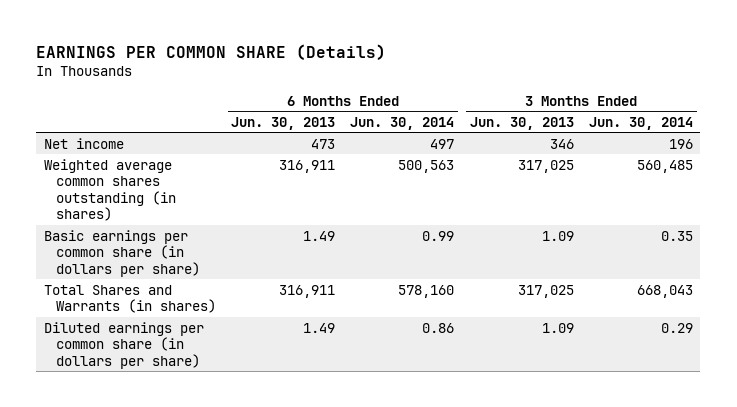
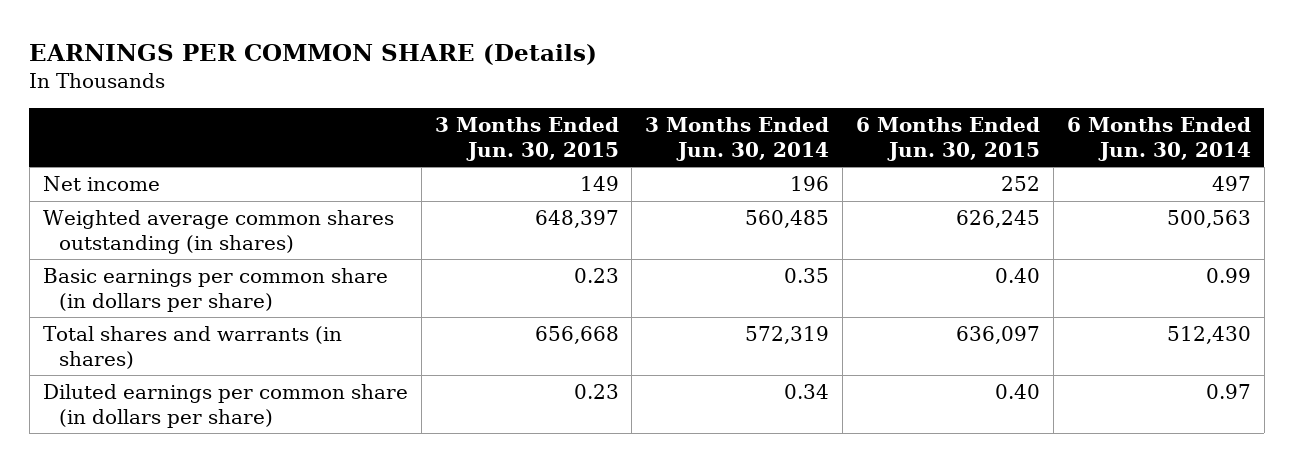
- | 6 Months Ended Jun. 30, 2013 | 6 Months Ended Jun. 30, 2014 | 3 Months Ended Jun. 30, 2013 | 3 Months Ended Jun. 30, 2014
+ | 3 Months Ended Jun. 30, 2015 | 3 Months Ended Jun. 30, 2014 | 6 Months Ended Jun. 30, 2015 | 6 Months Ended Jun. 30, 2014
- Total Shares and Warrants (in shares) | 316,911 | 578,160 | 317,025 | 668,043
- Diluted earnings per common share (in dollars per share) | 1.49 | 0.86 | 1.09 | 0.29
+ Total shares and warrants (in shares) | 656,668 | 572,319 | 636,097 | 512,430
+ Diluted earnings per common share (in dollars per share) | 0.23 | 0.34 | 0.40 | 0.97

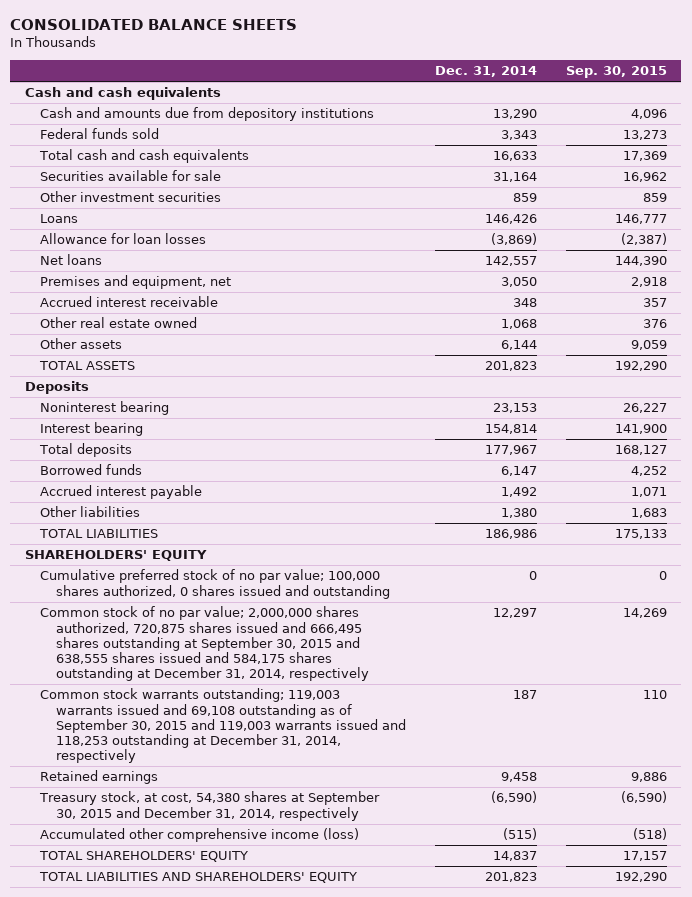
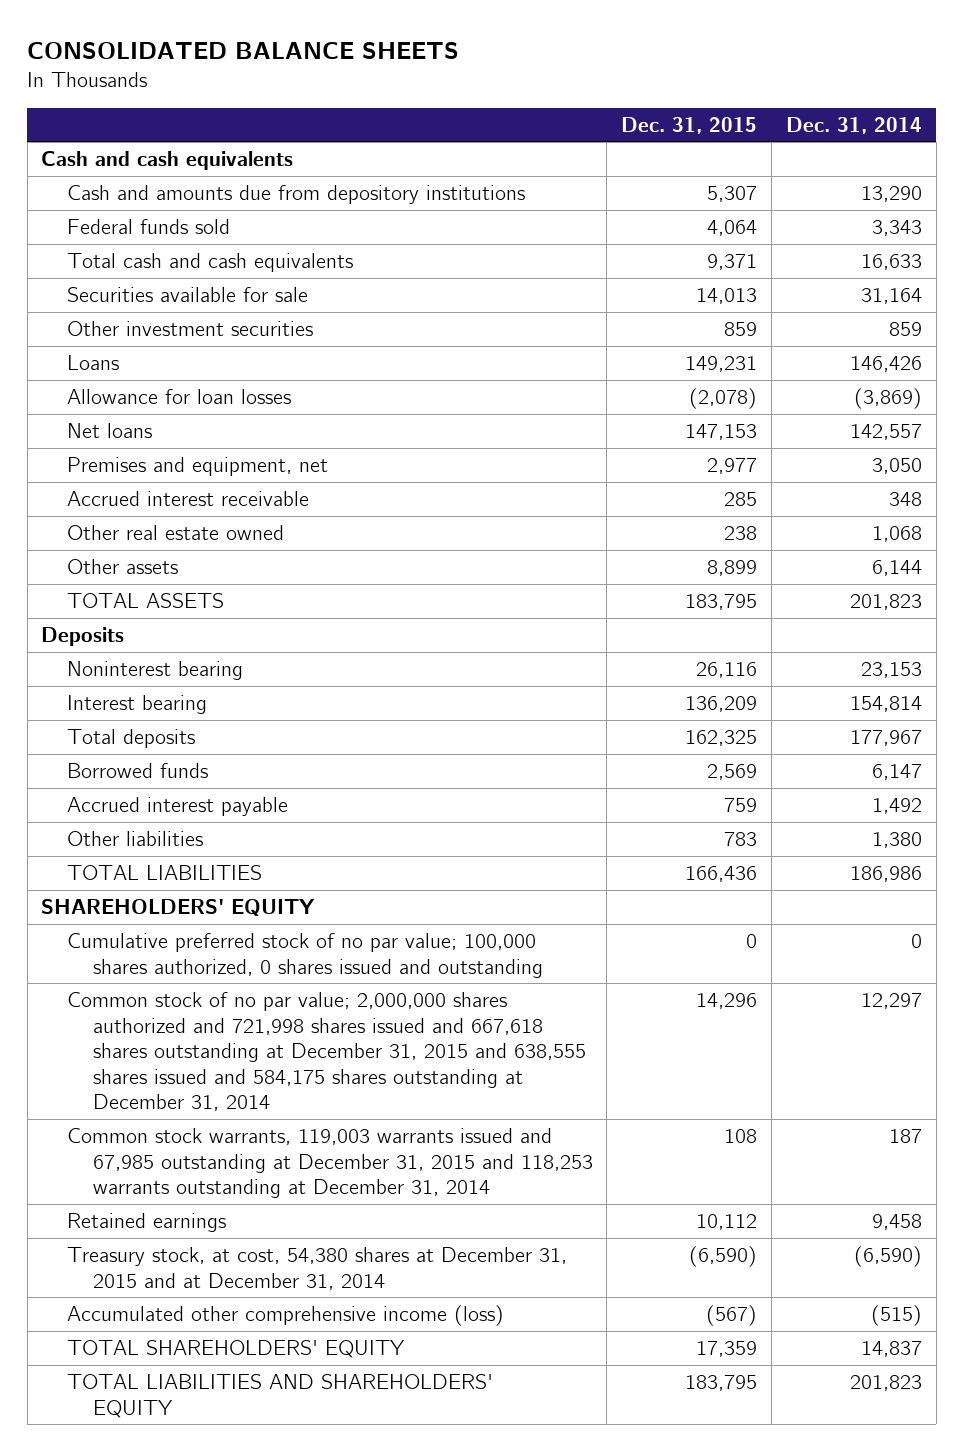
- | Dec. 31, 2014 | Sep. 30, 2015
+ | Dec. 31, 2015 | Dec. 31, 2014
- Common stock of no par value; 2,000,000 shares authorized, 720,875 shares issued and 666,495 shares outstanding at September 30, 2015 and 638,555 shares issued and 584,175 shares outstanding at December 31, 2014, respectively | 12,297 | 14,269
- Common stock warrants outstanding; 119,003 warrants issued and 69,108 outstanding as of September 30, 2015 and 119,003 warrants issued and 118,253 outstanding at December 31, 2014, respectively | 187 | 110
+ Common stock of no par value; 2,000,000 shares authorized and 721,998 shares issued and 667,618 shares outstanding at December 31, 2015 and 638,555 shares issued and 584,175 shares outstanding at December 31, 2014 | 14,296 | 12,297
+ Common stock warrants, 119,003 warrants issued and 67,985 outstanding at December 31, 2015 and 118,253 warrants outstanding at December 31, 2014 | 108 | 187
- Treasury stock, at cost, 54,380 shares at September 30, 2015 and December 31, 2014, respectively | (6,590) | (6,590)
+ Treasury stock, at cost, 54,380 shares at December 31, 2015 and at December 31, 2014 | (6,590) | (6,590)

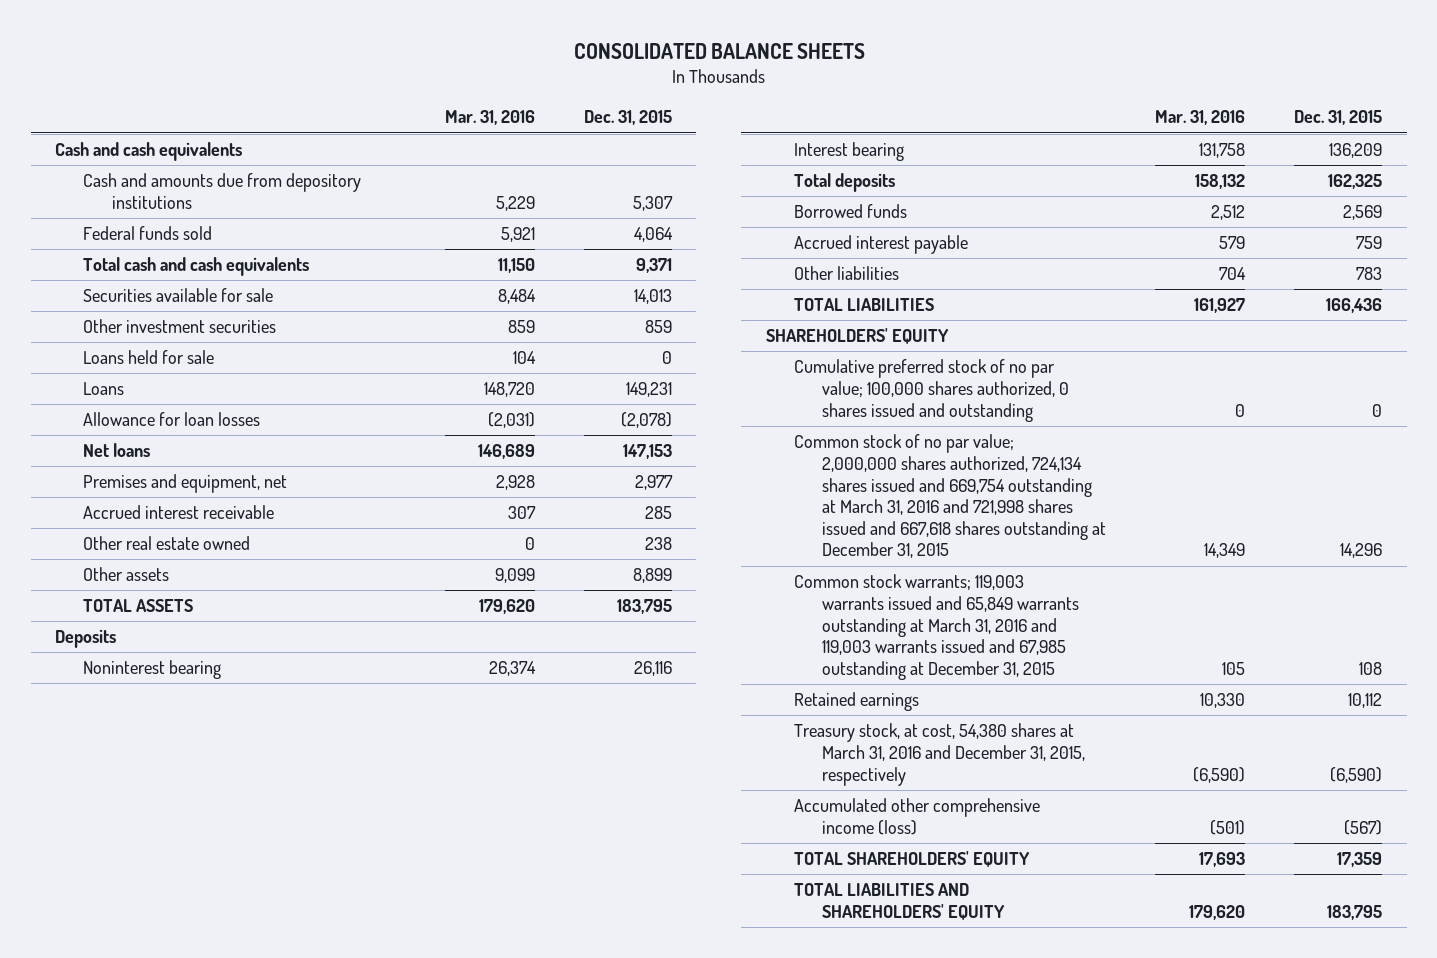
- | Dec. 31, 2015 | Dec. 31, 2014
+ | Mar. 31, 2016 | Dec. 31, 2015
+ Loans held for sale | 104 | 0
- Common stock of no par value; 2,000,000 shares authorized and 721,998 shares issued and 667,618 shares outstanding at December 31, 2015 and 638,555 shares issued and 584,175 shares outstanding at December 31, 2014 | 14,296 | 12,297
- Common stock warrants, 119,003 warrants issued and 67,985 outstanding at December 31, 2015 and 118,253 warrants outstanding at December 31, 2014 | 108 | 187
+ Common stock of no par value; 2,000,000 shares authorized, 724,134 shares issued and 669,754 outstanding at March 31, 2016 and 721,998 shares issued and 667,618 shares outstanding at December 31, 2015 | 14,349 | 14,296
+ Common stock warrants; 119,003 warrants issued and 65,849 warrants outstanding at March 31, 2016 and 119,003 warrants issued and 67,985 outstanding at December 31, 2015 | 105 | 108
- Treasury stock, at cost, 54,380 shares at December 31, 2015 and at December 31, 2014 | (6,590) | (6,590)
+ Treasury stock, at cost, 54,380 shares at March 31, 2016 and December 31, 2015, respectively | (6,590) | (6,590)

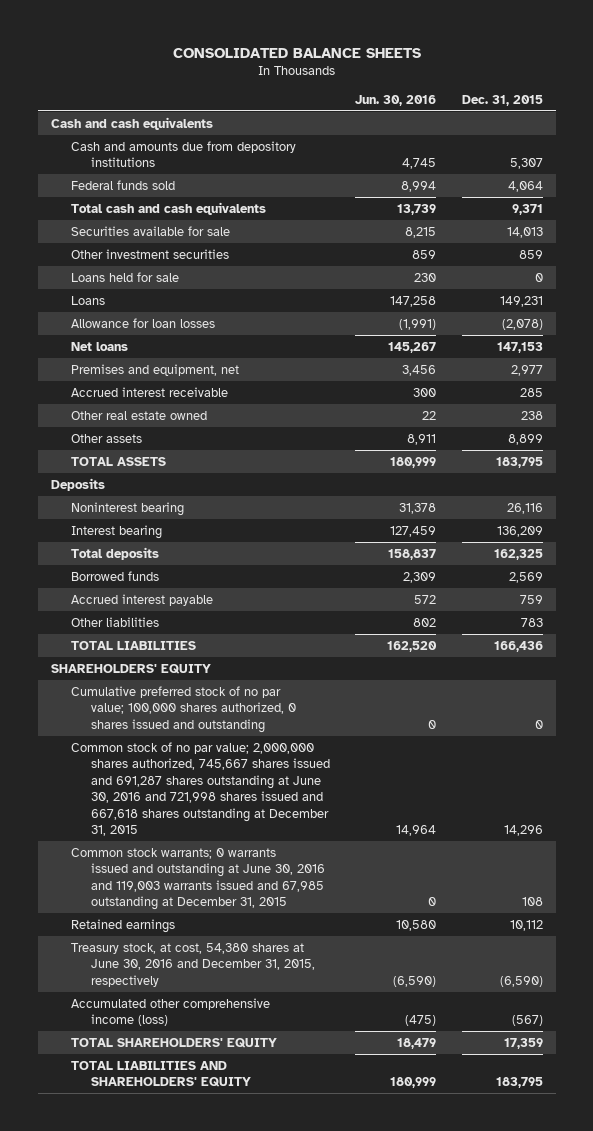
- | Mar. 31, 2016 | Dec. 31, 2015
+ | Jun. 30, 2016 | Dec. 31, 2015
- Common stock of no par value; 2,000,000 shares authorized, 724,134 shares issued and 669,754 outstanding at March 31, 2016 and 721,998 shares issued and 667,618 shares outstanding at December 31, 2015 | 14,349 | 14,296
- Common stock warrants; 119,003 warrants issued and 65,849 warrants outstanding at March 31, 2016 and 119,003 warrants issued and 67,985 outstanding at December 31, 2015 | 105 | 108
+ Common stock of no par value; 2,000,000 shares authorized, 745,667 shares issued and 691,287 shares outstanding at June 30, 2016 and 721,998 shares issued and 667,618 shares outstanding at December 31, 2015 | 14,964 | 14,296
+ Common stock warrants; 0 warrants issued and outstanding at June 30, 2016 and 119,003 warrants issued and 67,985 outstanding at December 31, 2015 | 0 | 108
- Treasury stock, at cost, 54,380 shares at March 31, 2016 and December 31, 2015, respectively | (6,590) | (6,590)
+ Treasury stock, at cost, 54,380 shares at June 30, 2016 and December 31, 2015, respectively | (6,590) | (6,590)

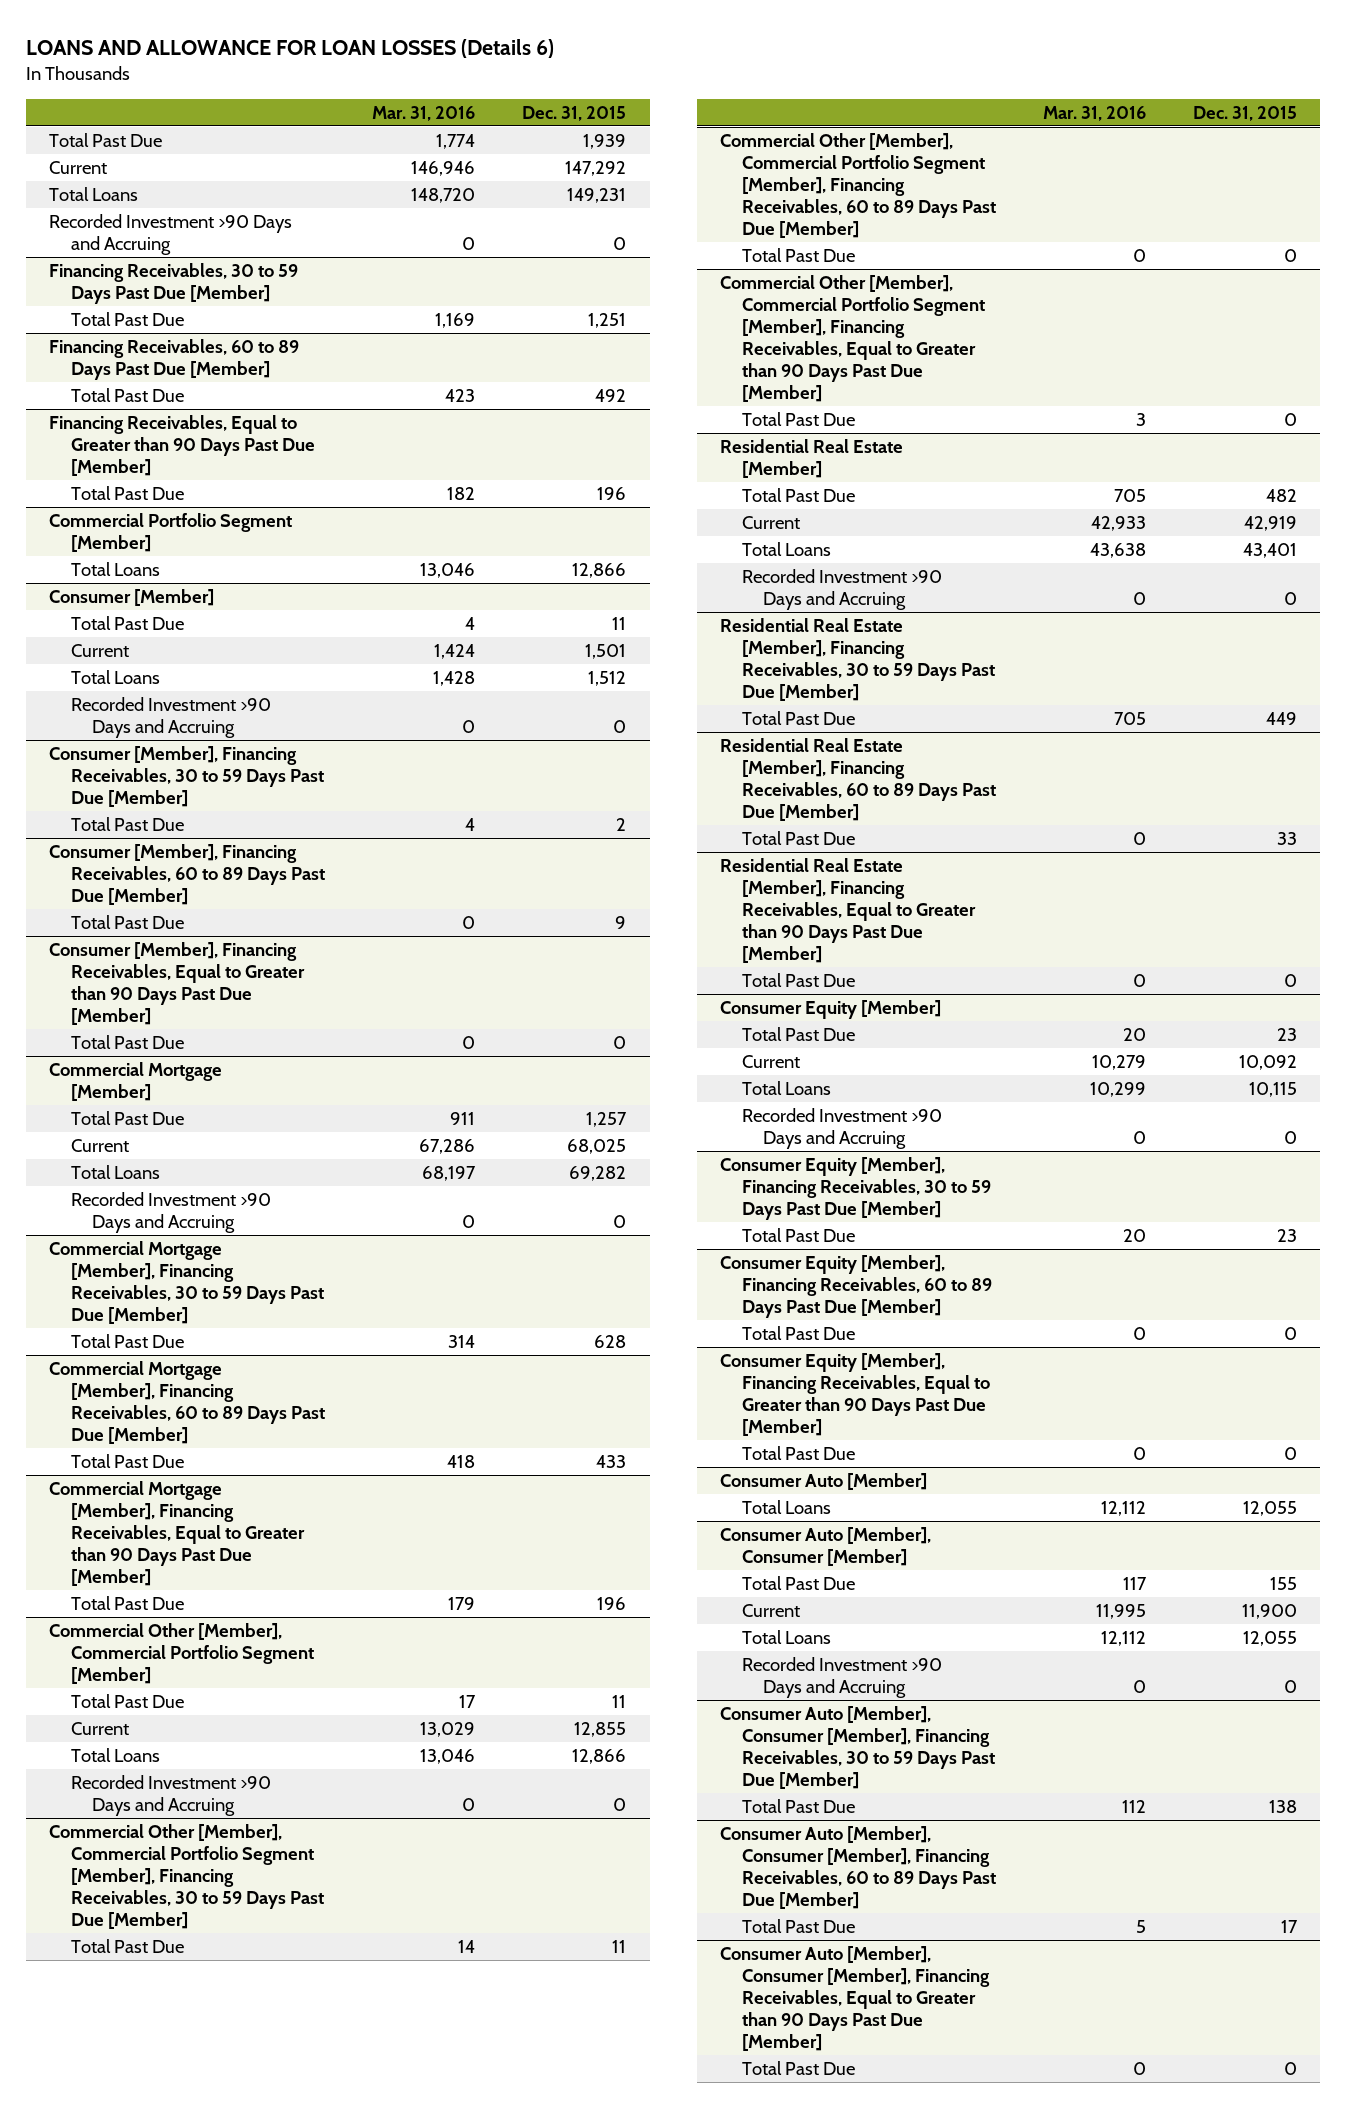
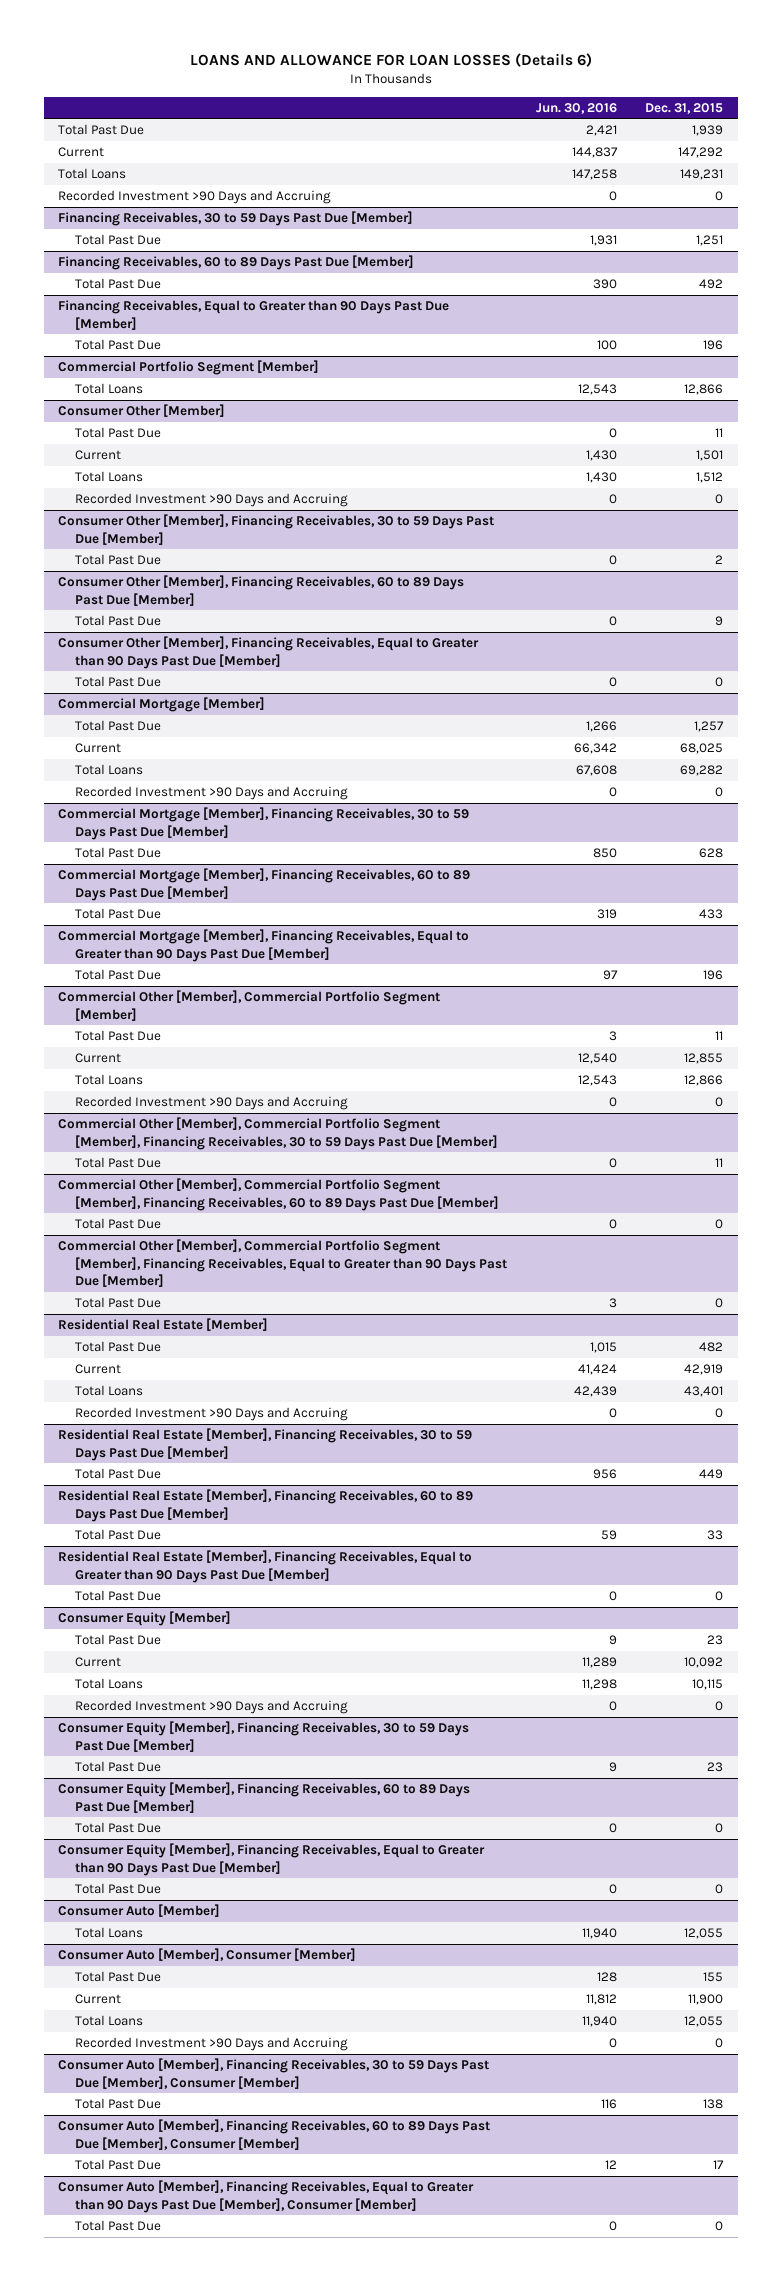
- | Mar. 31, 2016 | Dec. 31, 2015
+ | Jun. 30, 2016 | Dec. 31, 2015
- Consumer [Member]
+ Consumer Other [Member]
- Consumer [Member], Financing Receivables, 30 to 59 Days Past Due [Member]
+ Consumer Other [Member], Financing Receivables, 30 to 59 Days Past Due [Member]
- Consumer [Member], Financing Receivables, 60 to 89 Days Past Due [Member]
+ Consumer Other [Member], Financing Receivables, 60 to 89 Days Past Due [Member]
- Consumer [Member], Financing Receivables, Equal to Greater than 90 Days Past Due [Member]
+ Consumer Other [Member], Financing Receivables, Equal to Greater than 90 Days Past Due [Member]
- Consumer Auto [Member], Consumer [Member], Financing Receivables, 30 to 59 Days Past Due [Member]
+ Consumer Auto [Member], Financing Receivables, 30 to 59 Days Past Due [Member], Consumer [Member]
- Consumer Auto [Member], Consumer [Member], Financing Receivables, 60 to 89 Days Past Due [Member]
+ Consumer Auto [Member], Financing Receivables, 60 to 89 Days Past Due [Member], Consumer [Member]
- Consumer Auto [Member], Consumer [Member], Financing Receivables, Equal to Greater than 90 Days Past Due [Member]
+ Consumer Auto [Member], Financing Receivables, Equal to Greater than 90 Days Past Due [Member], Consumer [Member]

